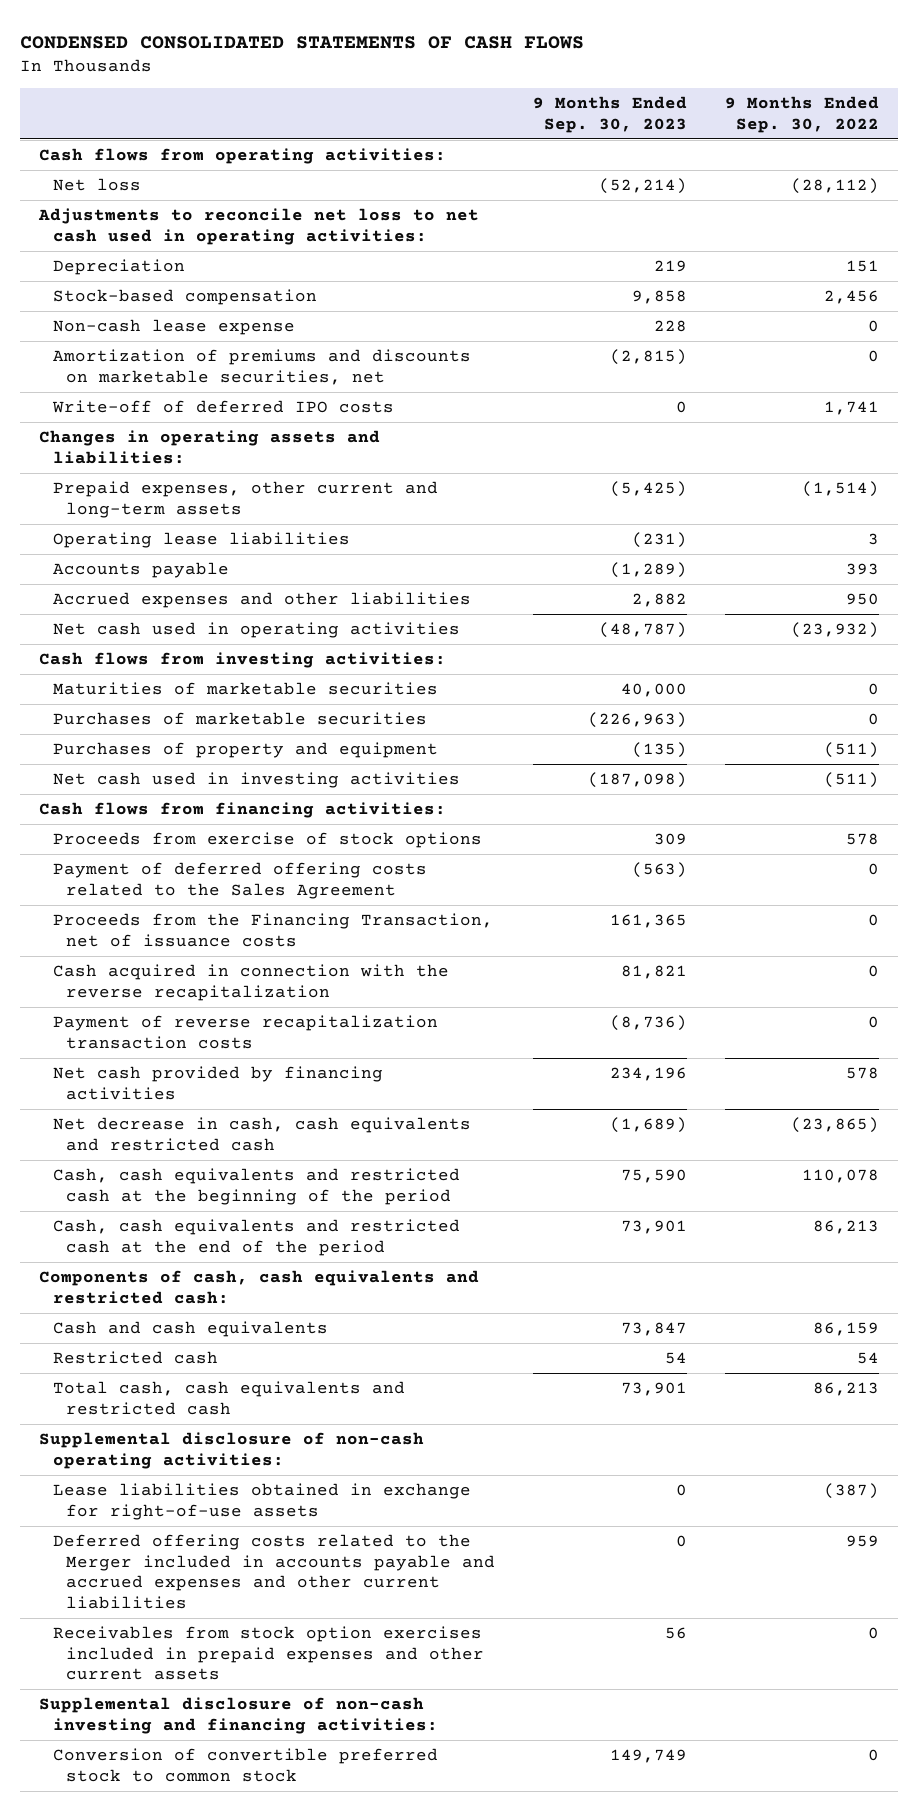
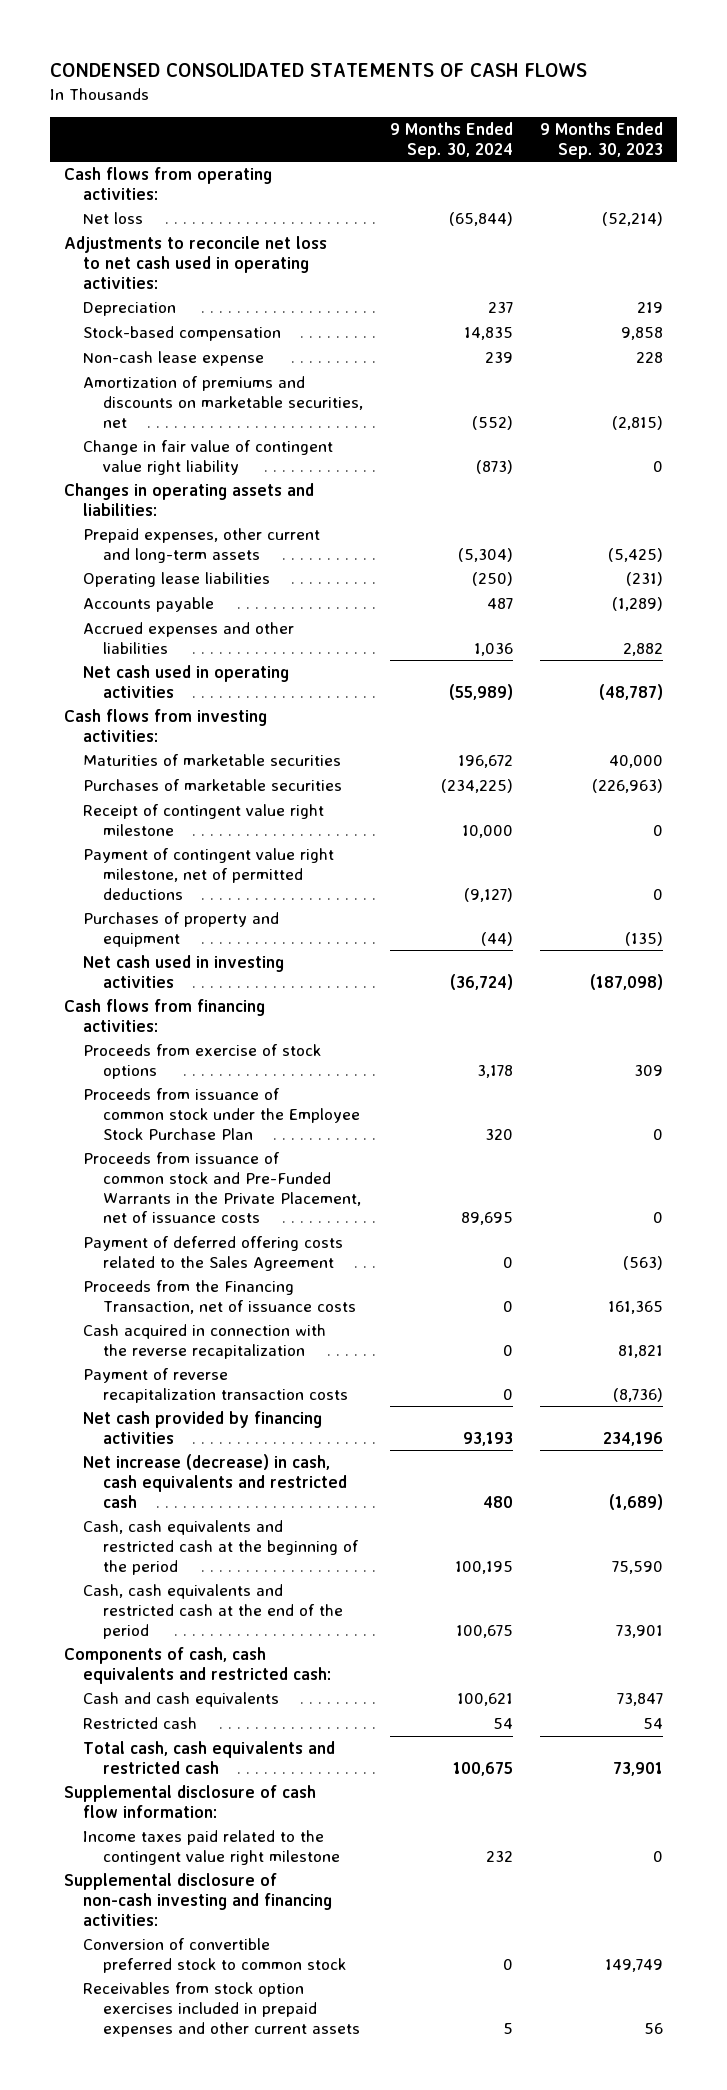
- | 9 Months Ended Sep. 30, 2023 | 9 Months Ended Sep. 30, 2022
+ | 9 Months Ended Sep. 30, 2024 | 9 Months Ended Sep. 30, 2023
- Write-off of deferred IPO costs | 0 | 1,741
+ Change in fair value of contingent value right liability | (873) | 0
+ Receipt of contingent value right milestone | 10,000 | 0
+ Payment of contingent value right milestone, net of permitted deductions | (9,127) | 0
+ Proceeds from issuance of common stock under the Employee Stock Purchase Plan | 320 | 0
+ Proceeds from issuance of common stock and Pre-Funded Warrants in the Private Placement, net of issuance costs | 89,695 | 0
- Net decrease in cash, cash equivalents and restricted cash | (1,689) | (23,865)
+ Net increase (decrease) in cash, cash equivalents and restricted cash | 480 | (1,689)
- Supplemental disclosure of non-cash operating activities:
- Lease liabilities obtained in exchange for right-of-use assets | 0 | (387)
- Deferred offering costs related to the Merger included in accounts payable and accrued expenses and other current liabilities | 0 | 959
+ Supplemental disclosure of cash flow information:
+ Income taxes paid related to the contingent value right milestone | 232 | 0
moved down: Receivables from stock option exercises included in prepaid expenses and other current assets | 5 | 56

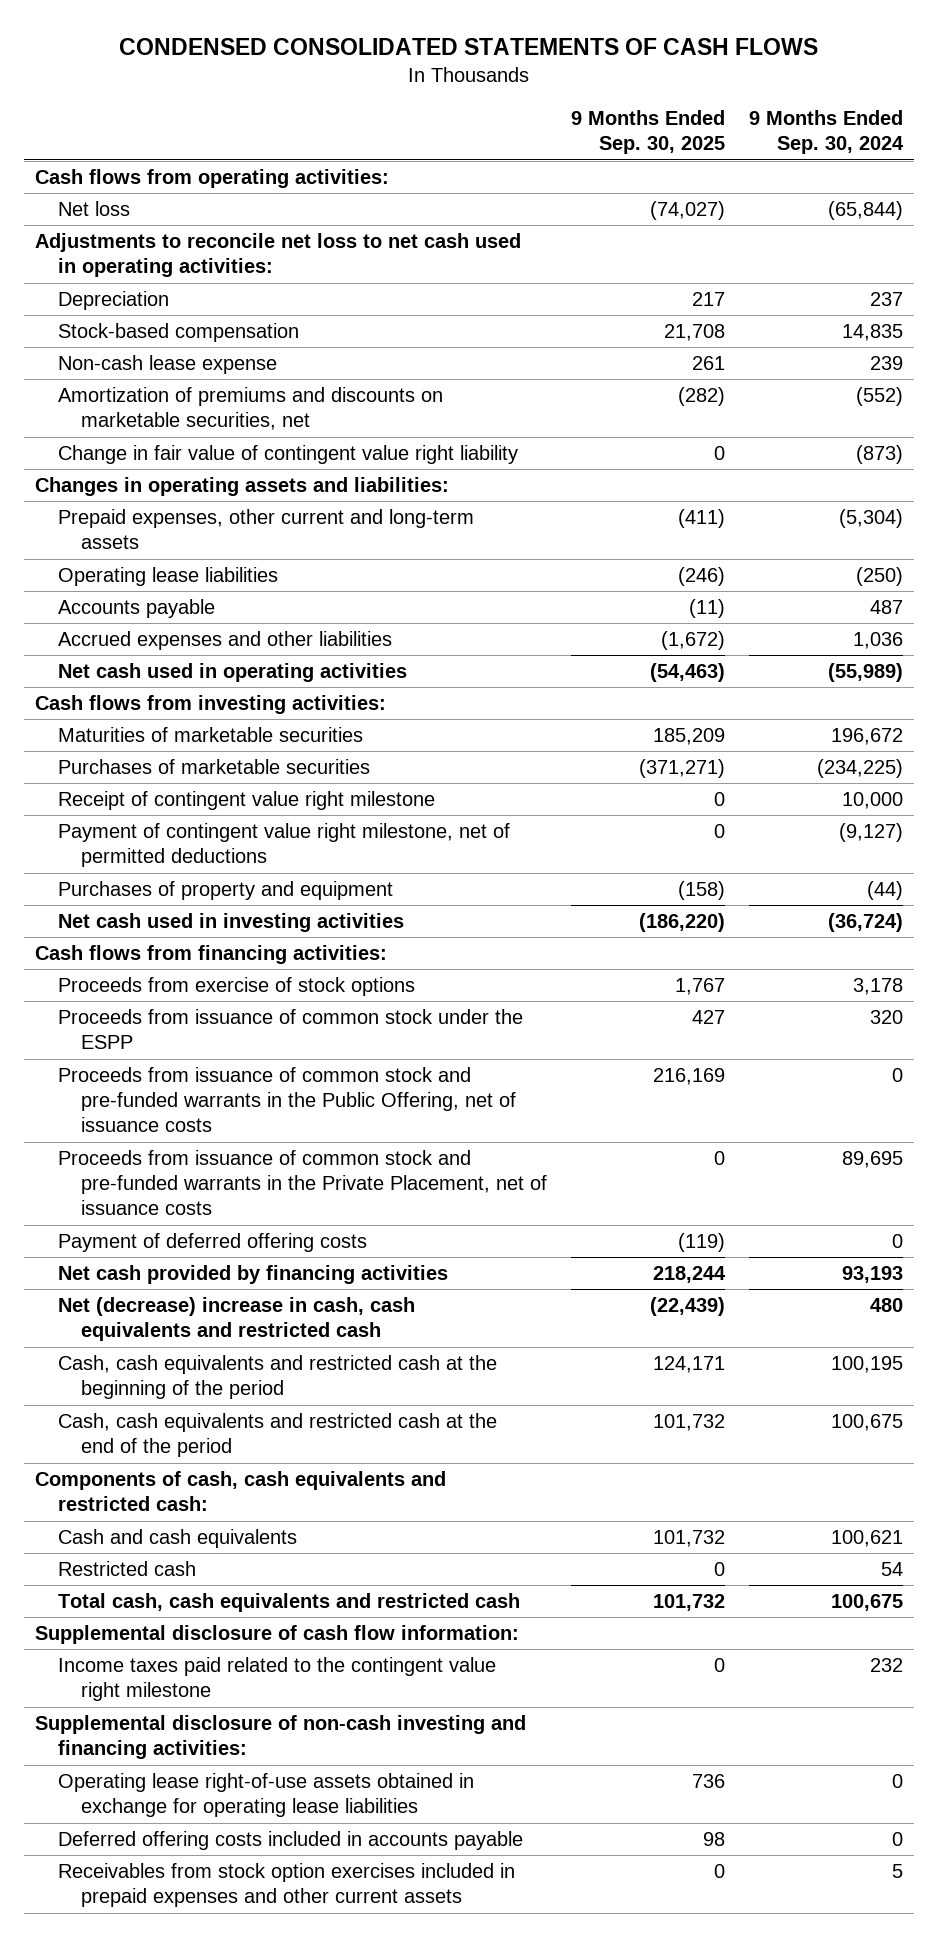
- | 9 Months Ended Sep. 30, 2024 | 9 Months Ended Sep. 30, 2023
+ | 9 Months Ended Sep. 30, 2025 | 9 Months Ended Sep. 30, 2024
- Proceeds from issuance of common stock under the Employee Stock Purchase Plan | 320 | 0
- Proceeds from issuance of common stock and Pre-Funded Warrants in the Private Placement, net of issuance costs | 89,695 | 0
- Payment of deferred offering costs related to the Sales Agreement | 0 | (563)
- Proceeds from the Financing Transaction, net of issuance costs | 0 | 161,365
- Cash acquired in connection with the reverse recapitalization | 0 | 81,821
- Payment of reverse recapitalization transaction costs | 0 | (8,736)
+ Proceeds from issuance of common stock under the ESPP | 427 | 320
+ Proceeds from issuance of common stock and pre-funded warrants in the Public Offering, net of issuance costs | 216,169 | 0
+ Proceeds from issuance of common stock and pre-funded warrants in the Private Placement, net of issuance costs | 0 | 89,695
+ Payment of deferred offering costs | (119) | 0
- Net increase (decrease) in cash, cash equivalents and restricted cash | 480 | (1,689)
+ Net (decrease) increase in cash, cash equivalents and restricted cash | (22,439) | 480
- Conversion of convertible preferred stock to common stock | 0 | 149,749
+ Operating lease right-of-use assets obtained in exchange for operating lease liabilities | 736 | 0
+ Deferred offering costs included in accounts payable | 98 | 0

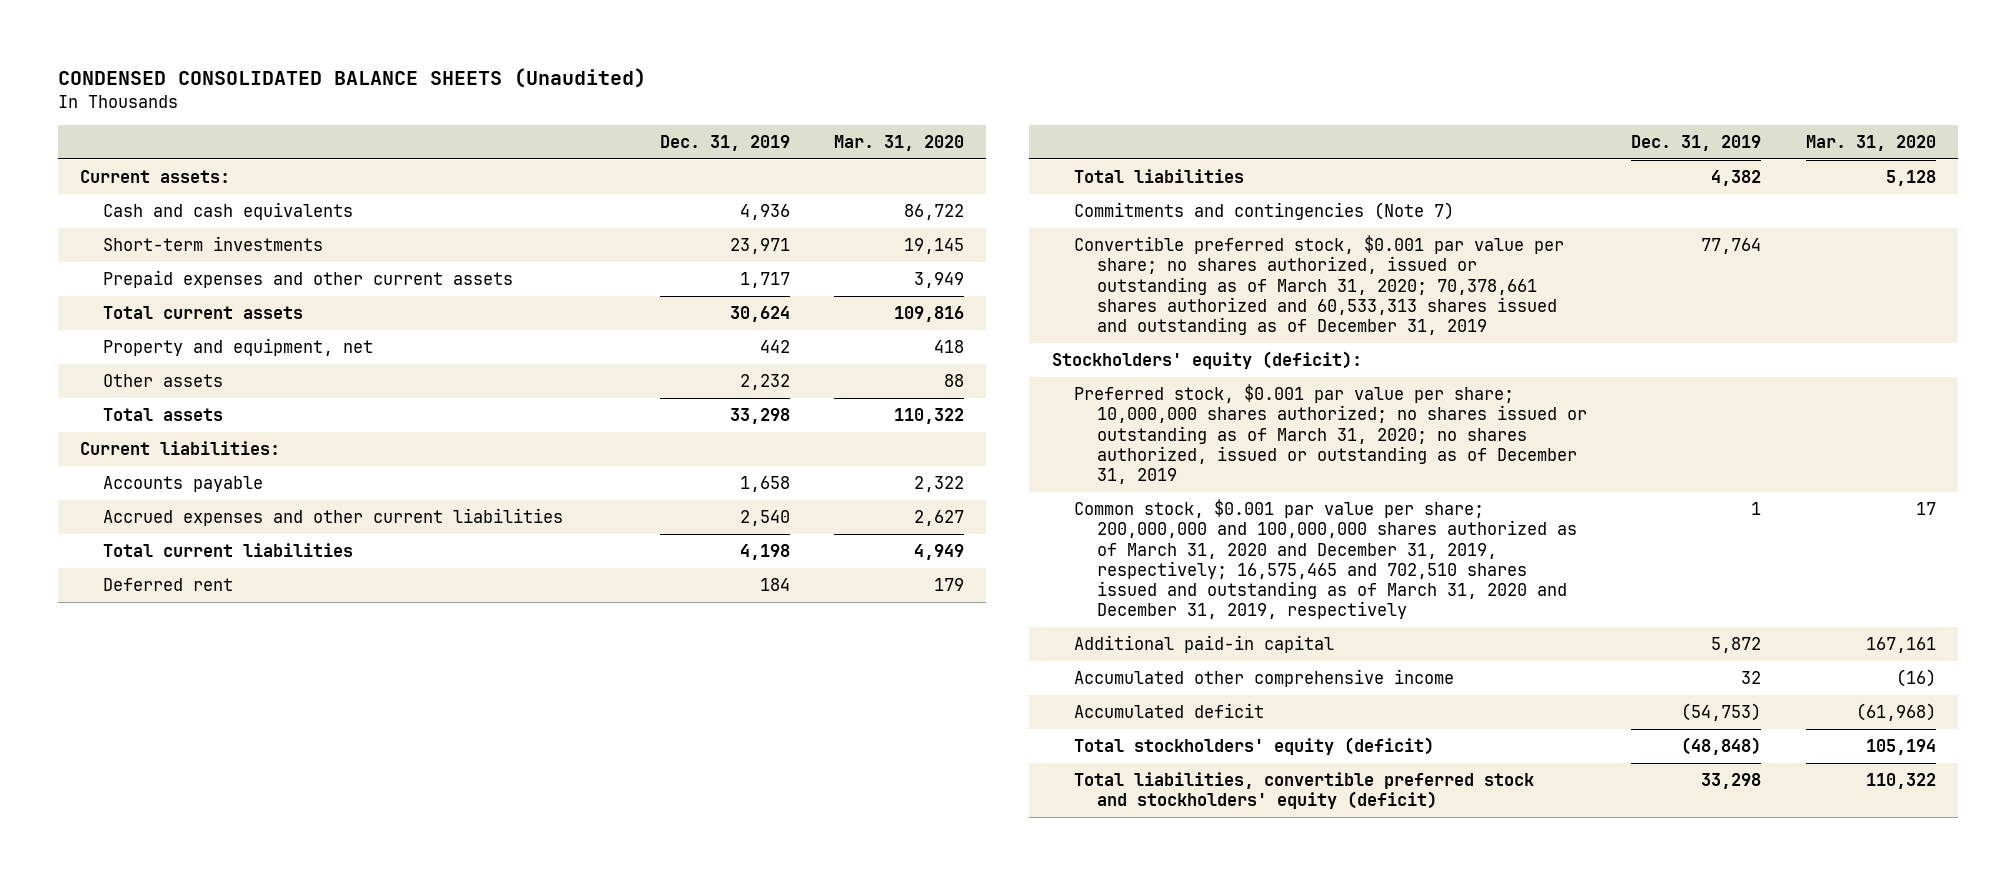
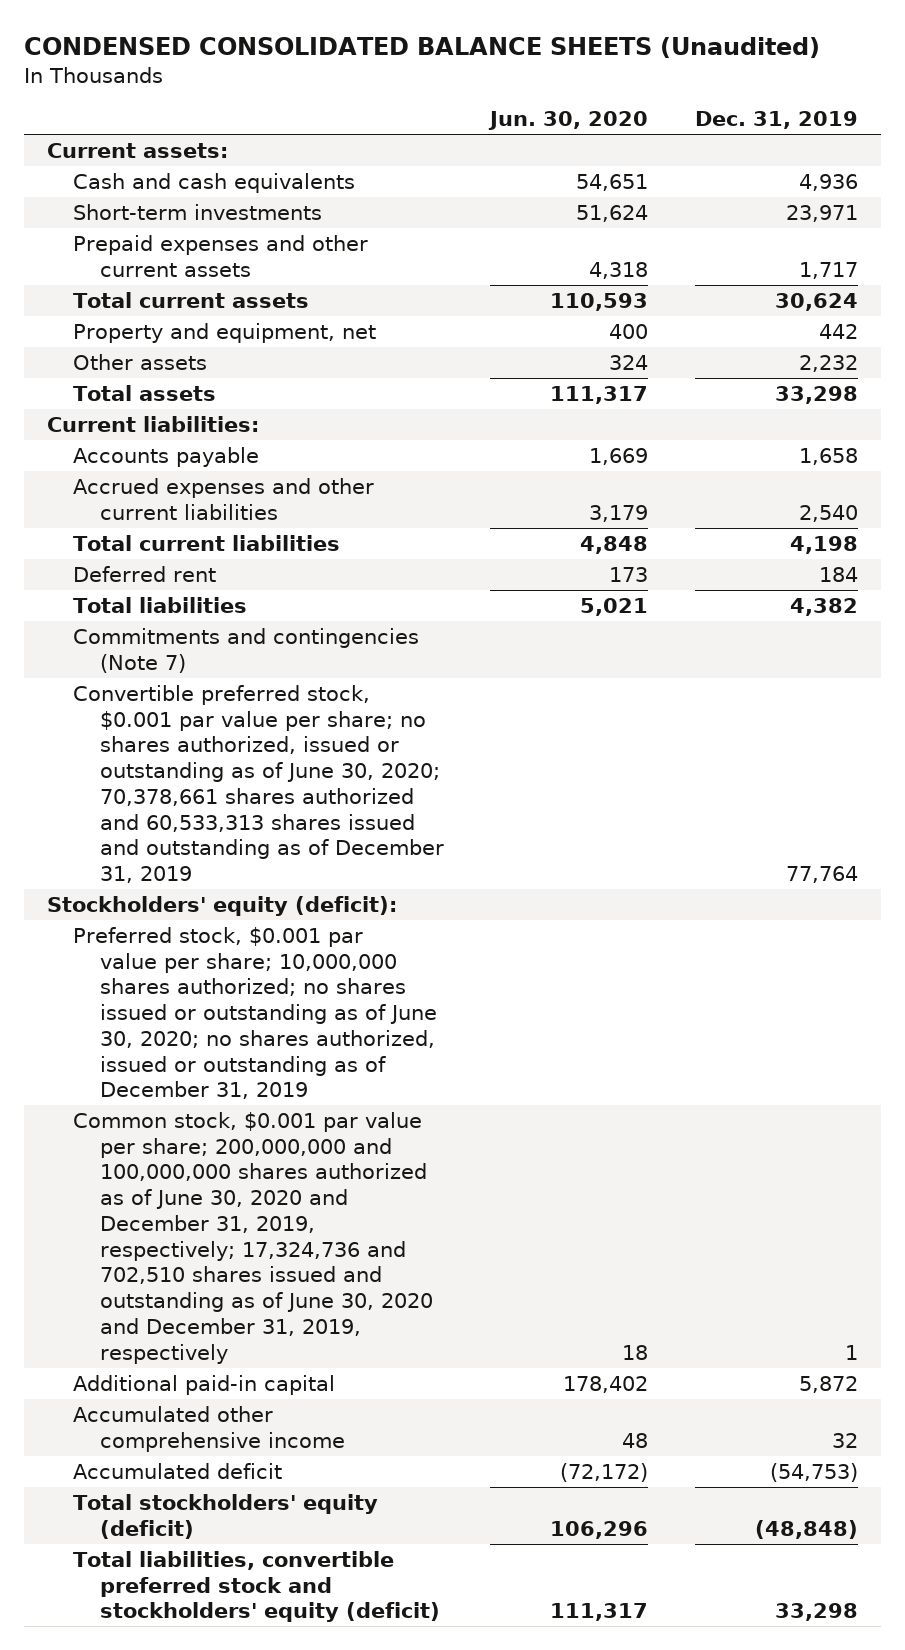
- | Dec. 31, 2019 | Mar. 31, 2020
+ | Jun. 30, 2020 | Dec. 31, 2019
- Convertible preferred stock, $0.001 par value per share; no shares authorized, issued or outstanding as of March 31, 2020; 70,378,661 shares authorized and 60,533,313 shares issued and outstanding as of December 31, 2019 | 77,764 |
+ Convertible preferred stock, $0.001 par value per share; no shares authorized, issued or outstanding as of June 30, 2020; 70,378,661 shares authorized and 60,533,313 shares issued and outstanding as of December 31, 2019 | | 77,764
- Preferred stock, $0.001 par value per share; 10,000,000 shares authorized; no shares issued or outstanding as of March 31, 2020; no shares authorized, issued or outstanding as of December 31, 2019
- Common stock, $0.001 par value per share; 200,000,000 and 100,000,000 shares authorized as of March 31, 2020 and December 31, 2019, respectively; 16,575,465 and 702,510 shares issued and outstanding as of March 31, 2020 and December 31, 2019, respectively | 1 | 17
+ Preferred stock, $0.001 par value per share; 10,000,000 shares authorized; no shares issued or outstanding as of June 30, 2020; no shares authorized, issued or outstanding as of December 31, 2019
+ Common stock, $0.001 par value per share; 200,000,000 and 100,000,000 shares authorized as of June 30, 2020 and December 31, 2019, respectively; 17,324,736 and 702,510 shares issued and outstanding as of June 30, 2020 and December 31, 2019, respectively | 18 | 1

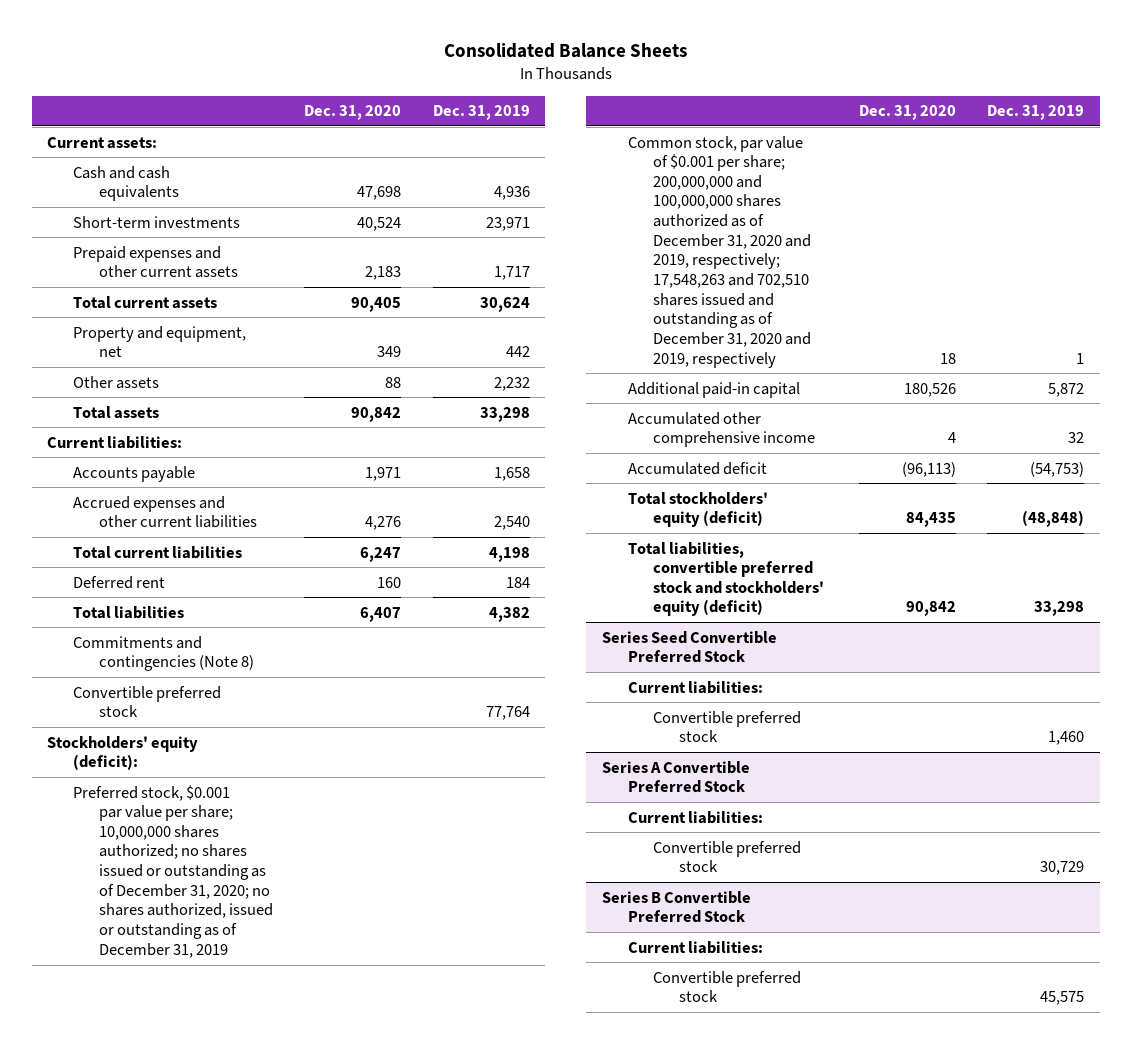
- CONDENSED CONSOLIDATED BALANCE SHEETS (Unaudited)
+ Consolidated Balance Sheets
- | Jun. 30, 2020 | Dec. 31, 2019
+ | Dec. 31, 2020 | Dec. 31, 2019
- Commitments and contingencies (Note 7)
- Convertible preferred stock, $0.001 par value per share; no shares authorized, issued or outstanding as of June 30, 2020; 70,378,661 shares authorized and 60,533,313 shares issued and outstanding as of December 31, 2019 | | 77,764
+ Commitments and contingencies (Note 8)
+ Convertible preferred stock | | 77,764
- Preferred stock, $0.001 par value per share; 10,000,000 shares authorized; no shares issued or outstanding as of June 30, 2020; no shares authorized, issued or outstanding as of December 31, 2019
- Common stock, $0.001 par value per share; 200,000,000 and 100,000,000 shares authorized as of June 30, 2020 and December 31, 2019, respectively; 17,324,736 and 702,510 shares issued and outstanding as of June 30, 2020 and December 31, 2019, respectively | 18 | 1
+ Preferred stock, $0.001 par value per share; 10,000,000 shares authorized; no shares issued or outstanding as of December 31, 2020; no shares authorized, issued or outstanding as of December 31, 2019
+ Common stock, par value of $0.001 per share; 200,000,000 and 100,000,000 shares authorized as of December 31, 2020 and 2019, respectively; 17,548,263 and 702,510 shares issued and outstanding as of December 31, 2020 and 2019, respectively | 18 | 1
+ Series Seed Convertible Preferred Stock
+ Current liabilities:
+ Convertible preferred stock | | 1,460
+ Series A Convertible Preferred Stock
+ Current liabilities:
+ Convertible preferred stock | | 30,729
+ Series B Convertible Preferred Stock
+ Current liabilities:
+ Convertible preferred stock | | 45,575

